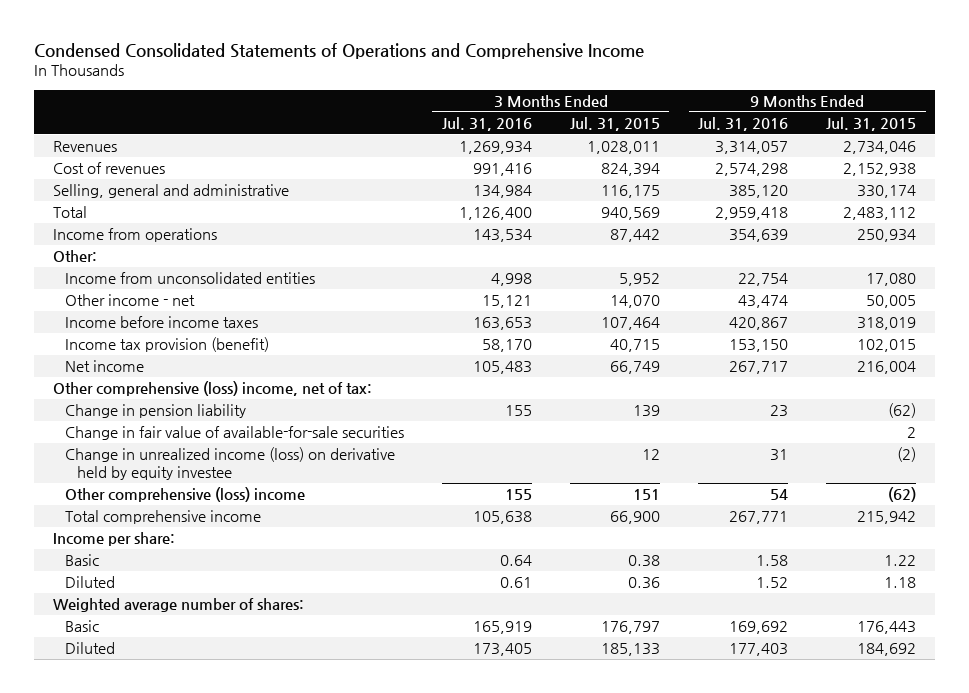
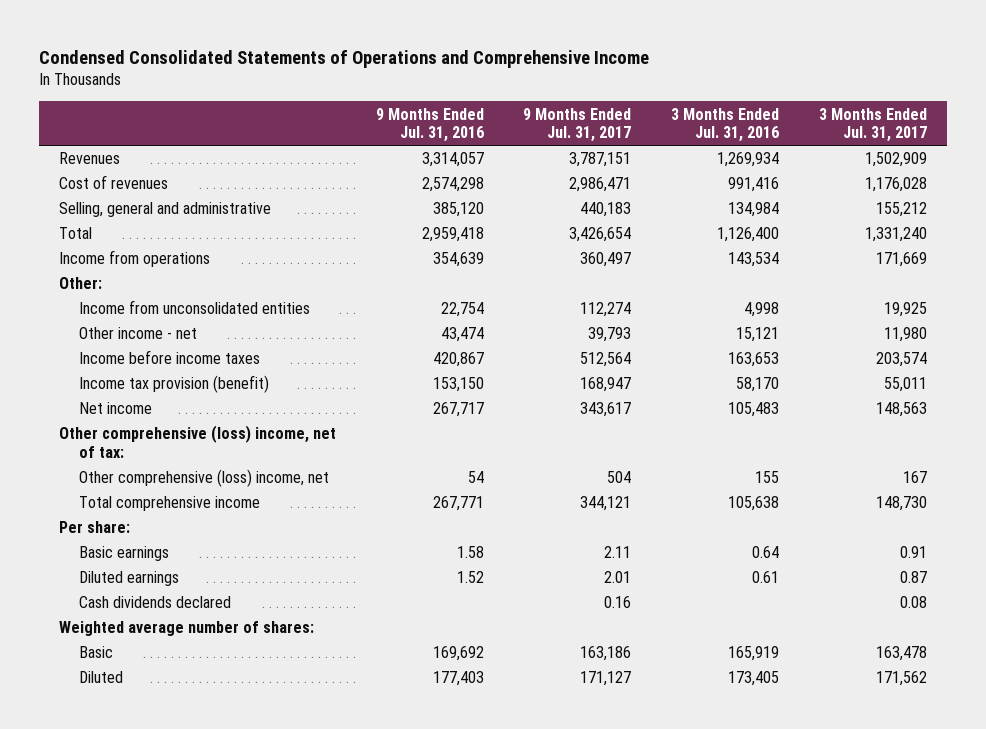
- | 3 Months Ended Jul. 31, 2016 | 3 Months Ended Jul. 31, 2015 | 9 Months Ended Jul. 31, 2016 | 9 Months Ended Jul. 31, 2015
+ | 9 Months Ended Jul. 31, 2016 | 9 Months Ended Jul. 31, 2017 | 3 Months Ended Jul. 31, 2016 | 3 Months Ended Jul. 31, 2017
- Change in pension liability | 155 | 139 | 23 | (62)
- Change in fair value of available-for-sale securities | | | | 2
- Change in unrealized income (loss) on derivative held by equity investee | | 12 | 31 | (2)
- Other comprehensive (loss) income | 155 | 151 | 54 | (62)
+ Other comprehensive (loss) income, net | 54 | 504 | 155 | 167
- Income per share:
- Basic | 0.64 | 0.38 | 1.58 | 1.22
- Diluted | 0.61 | 0.36 | 1.52 | 1.18
+ Per share:
+ Basic earnings | 1.58 | 2.11 | 0.64 | 0.91
+ Diluted earnings | 1.52 | 2.01 | 0.61 | 0.87
+ Cash dividends declared | | 0.16 | | 0.08

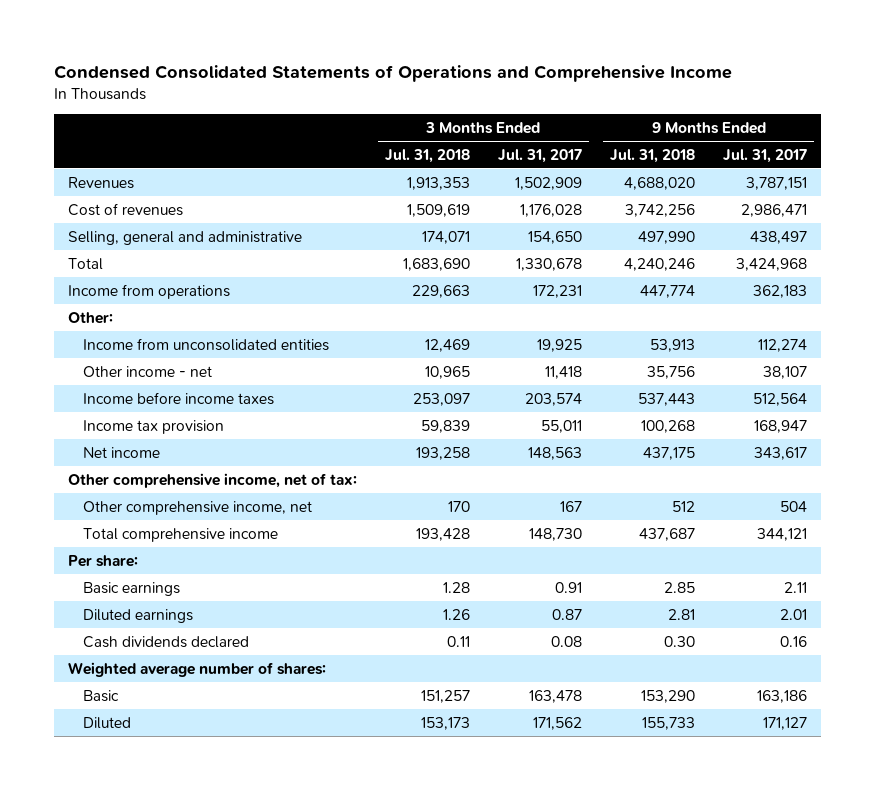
- | 9 Months Ended Jul. 31, 2016 | 9 Months Ended Jul. 31, 2017 | 3 Months Ended Jul. 31, 2016 | 3 Months Ended Jul. 31, 2017
+ | 3 Months Ended Jul. 31, 2018 | 3 Months Ended Jul. 31, 2017 | 9 Months Ended Jul. 31, 2018 | 9 Months Ended Jul. 31, 2017
- Selling, general and administrative | 385,120 | 440,183 | 134,984 | 155,212
- Total | 2,959,418 | 3,426,654 | 1,126,400 | 1,331,240
- Income from operations | 354,639 | 360,497 | 143,534 | 171,669
+ Selling, general and administrative | 174,071 | 154,650 | 497,990 | 438,497
+ Total | 1,683,690 | 1,330,678 | 4,240,246 | 3,424,968
+ Income from operations | 229,663 | 172,231 | 447,774 | 362,183
- Other income - net | 43,474 | 39,793 | 15,121 | 11,980
+ Other income - net | 10,965 | 11,418 | 35,756 | 38,107
- Income tax provision (benefit) | 153,150 | 168,947 | 58,170 | 55,011
+ Income tax provision | 59,839 | 55,011 | 100,268 | 168,947
- Other comprehensive (loss) income, net of tax:
- Other comprehensive (loss) income, net | 54 | 504 | 155 | 167
+ Other comprehensive income, net of tax:
+ Other comprehensive income, net | 170 | 167 | 512 | 504

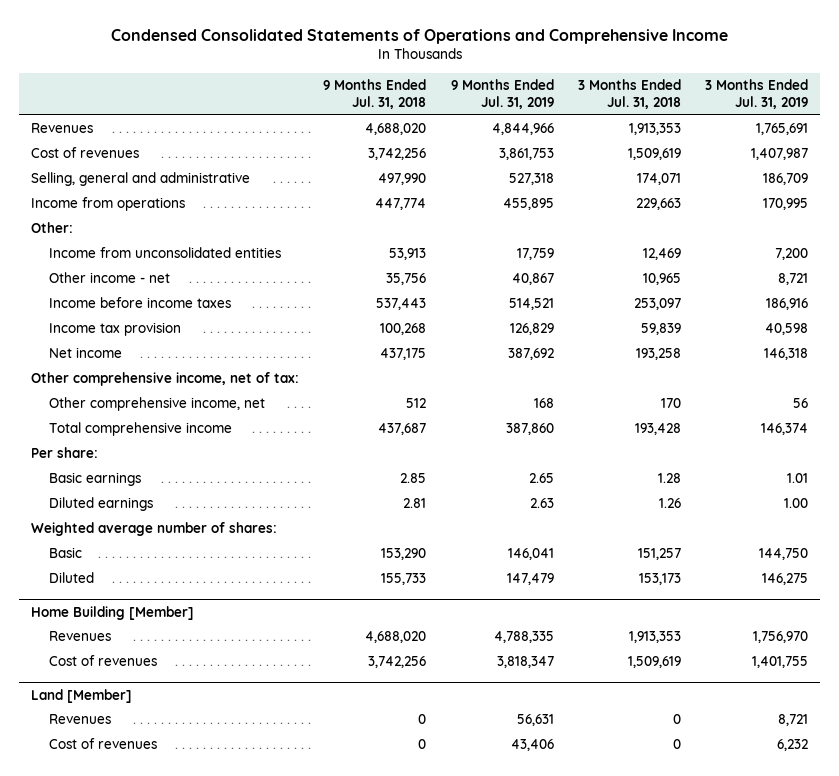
- | 3 Months Ended Jul. 31, 2018 | 3 Months Ended Jul. 31, 2017 | 9 Months Ended Jul. 31, 2018 | 9 Months Ended Jul. 31, 2017
+ | 9 Months Ended Jul. 31, 2018 | 9 Months Ended Jul. 31, 2019 | 3 Months Ended Jul. 31, 2018 | 3 Months Ended Jul. 31, 2019
- Total | 1,683,690 | 1,330,678 | 4,240,246 | 3,424,968
- Cash dividends declared | 0.11 | 0.08 | 0.30 | 0.16
+ Home Building [Member]
+ Revenues | 4,688,020 | 4,788,335 | 1,913,353 | 1,756,970
+ Cost of revenues | 3,742,256 | 3,818,347 | 1,509,619 | 1,401,755
+ Land [Member]
+ Revenues | 0 | 56,631 | 0 | 8,721
+ Cost of revenues | 0 | 43,406 | 0 | 6,232

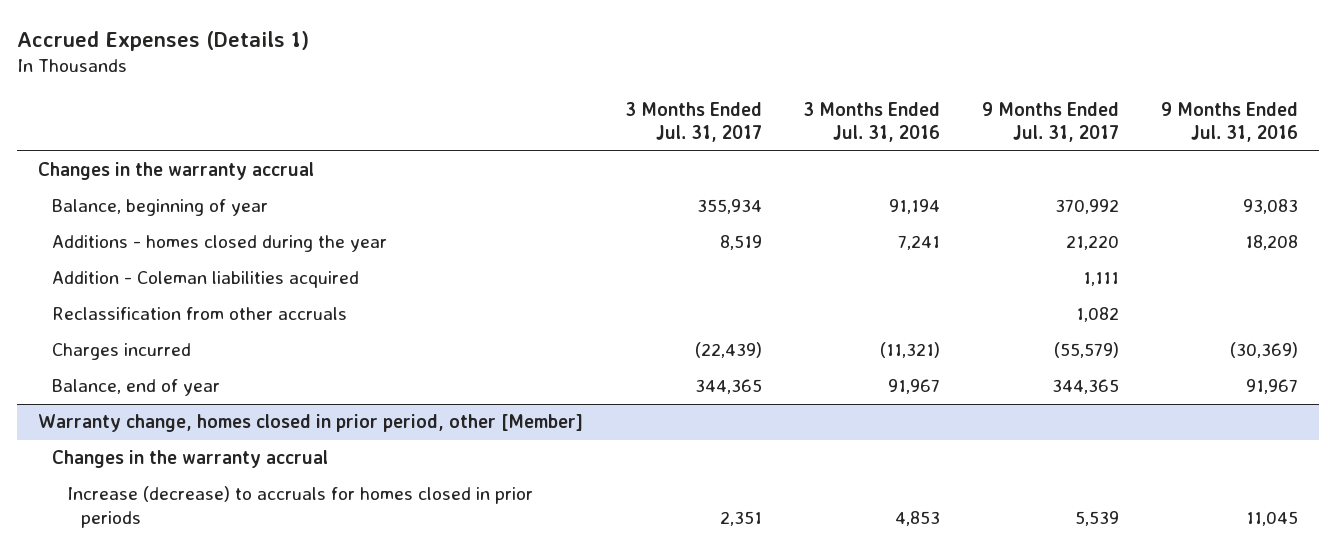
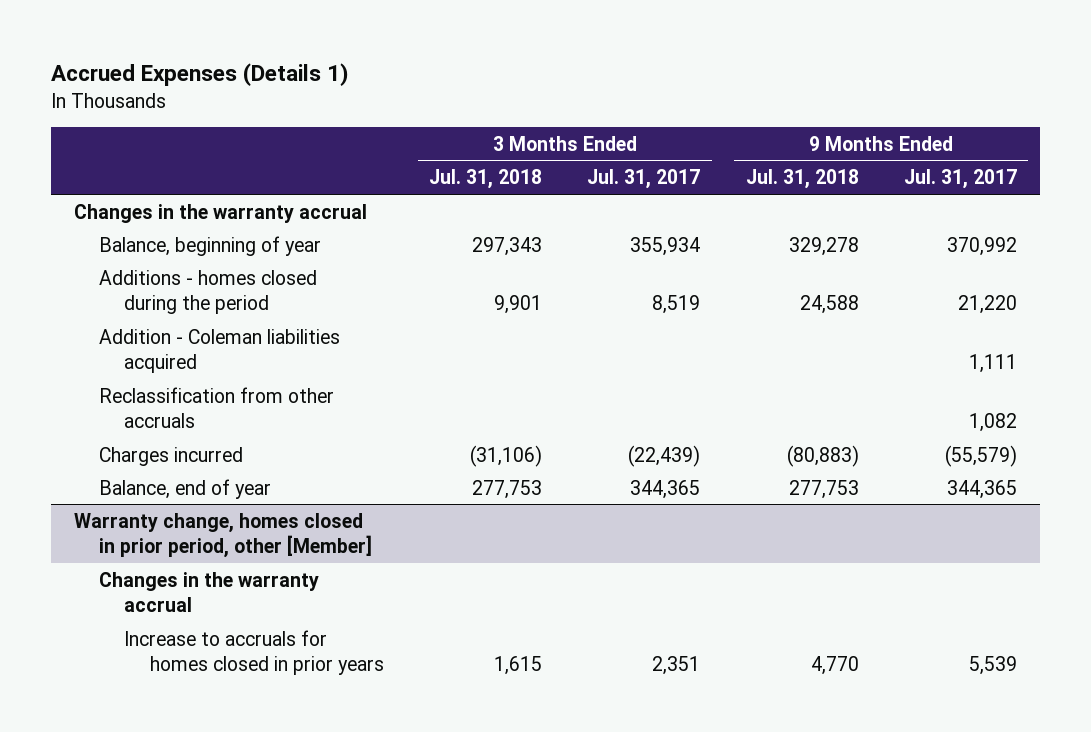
- | 3 Months Ended Jul. 31, 2017 | 3 Months Ended Jul. 31, 2016 | 9 Months Ended Jul. 31, 2017 | 9 Months Ended Jul. 31, 2016
+ | 3 Months Ended Jul. 31, 2018 | 3 Months Ended Jul. 31, 2017 | 9 Months Ended Jul. 31, 2018 | 9 Months Ended Jul. 31, 2017
- Additions - homes closed during the year | 8,519 | 7,241 | 21,220 | 18,208
+ Additions - homes closed during the period | 9,901 | 8,519 | 24,588 | 21,220
@ Warranty change, homes closed in prior period, other [Member]
- Increase (decrease) to accruals for homes closed in prior periods | 2,351 | 4,853 | 5,539 | 11,045
+ Increase to accruals for homes closed in prior years | 1,615 | 2,351 | 4,770 | 5,539

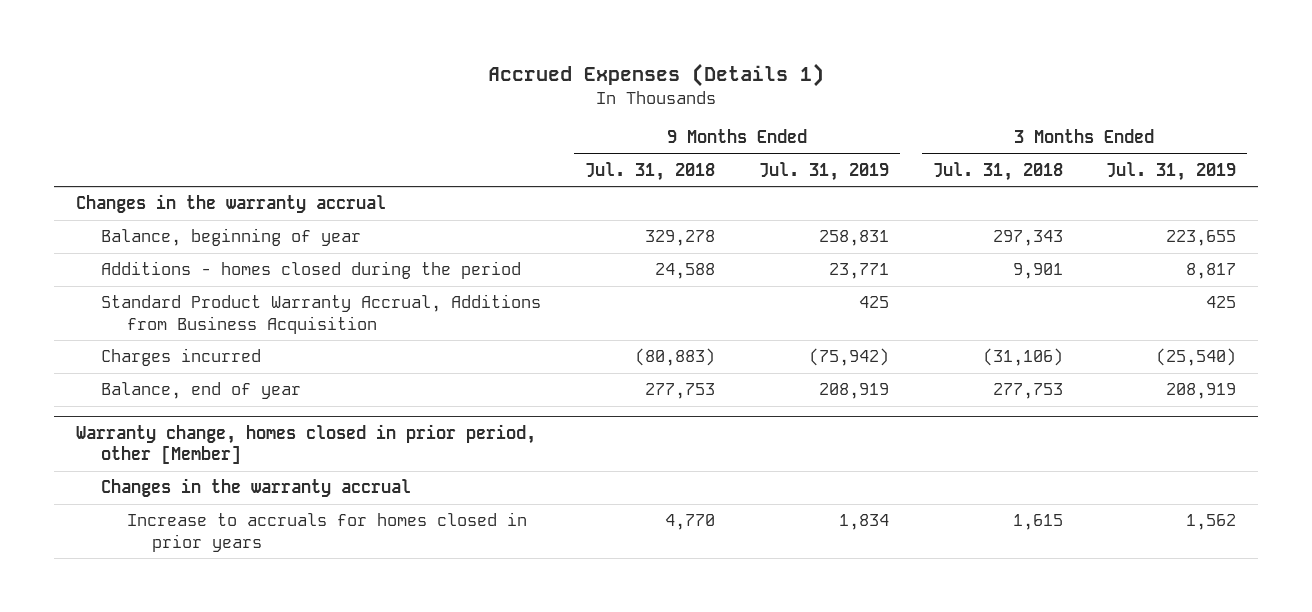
- | 3 Months Ended Jul. 31, 2018 | 3 Months Ended Jul. 31, 2017 | 9 Months Ended Jul. 31, 2018 | 9 Months Ended Jul. 31, 2017
+ | 9 Months Ended Jul. 31, 2018 | 9 Months Ended Jul. 31, 2019 | 3 Months Ended Jul. 31, 2018 | 3 Months Ended Jul. 31, 2019
- Addition - Coleman liabilities acquired | | | | 1,111
- Reclassification from other accruals | | | | 1,082
+ Standard Product Warranty Accrual, Additions from Business Acquisition | | 425 | | 425

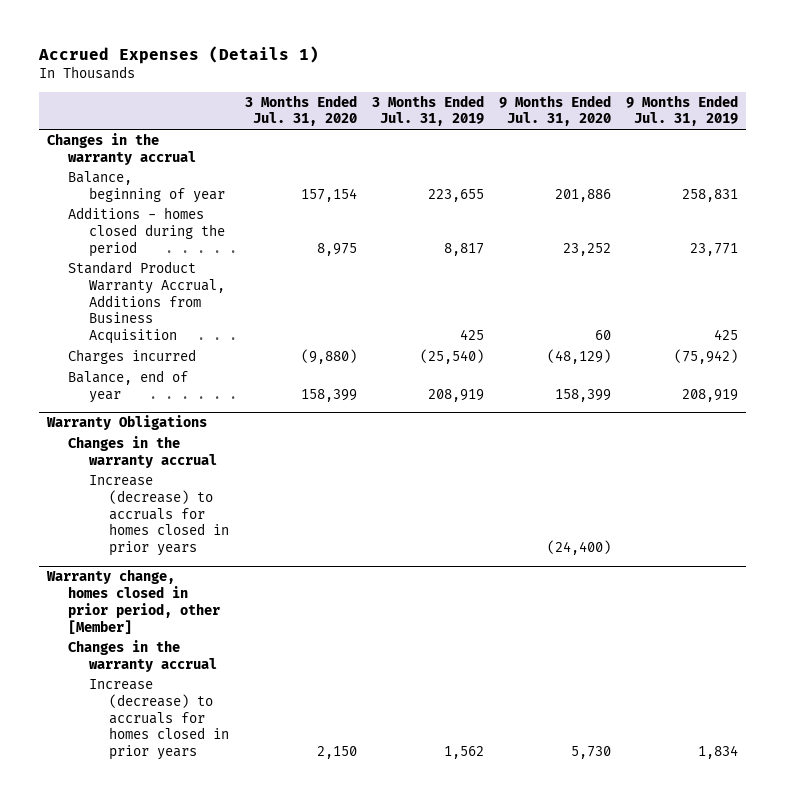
- | 9 Months Ended Jul. 31, 2018 | 9 Months Ended Jul. 31, 2019 | 3 Months Ended Jul. 31, 2018 | 3 Months Ended Jul. 31, 2019
+ | 3 Months Ended Jul. 31, 2020 | 3 Months Ended Jul. 31, 2019 | 9 Months Ended Jul. 31, 2020 | 9 Months Ended Jul. 31, 2019
+ Warranty Obligations
+ Changes in the warranty accrual
+ Increase (decrease) to accruals for homes closed in prior years | | | (24,400) |
@ Warranty change, homes closed in prior period, other [Member]
- Increase to accruals for homes closed in prior years | 4,770 | 1,834 | 1,615 | 1,562
+ Increase (decrease) to accruals for homes closed in prior years | 2,150 | 1,562 | 5,730 | 1,834

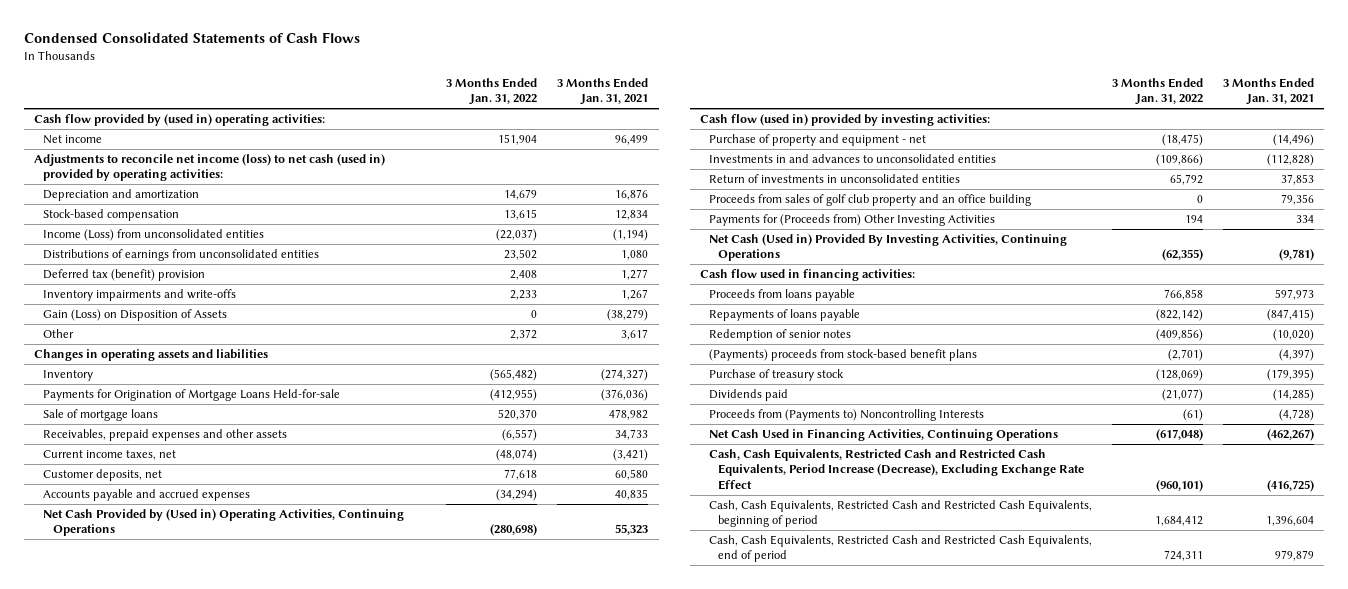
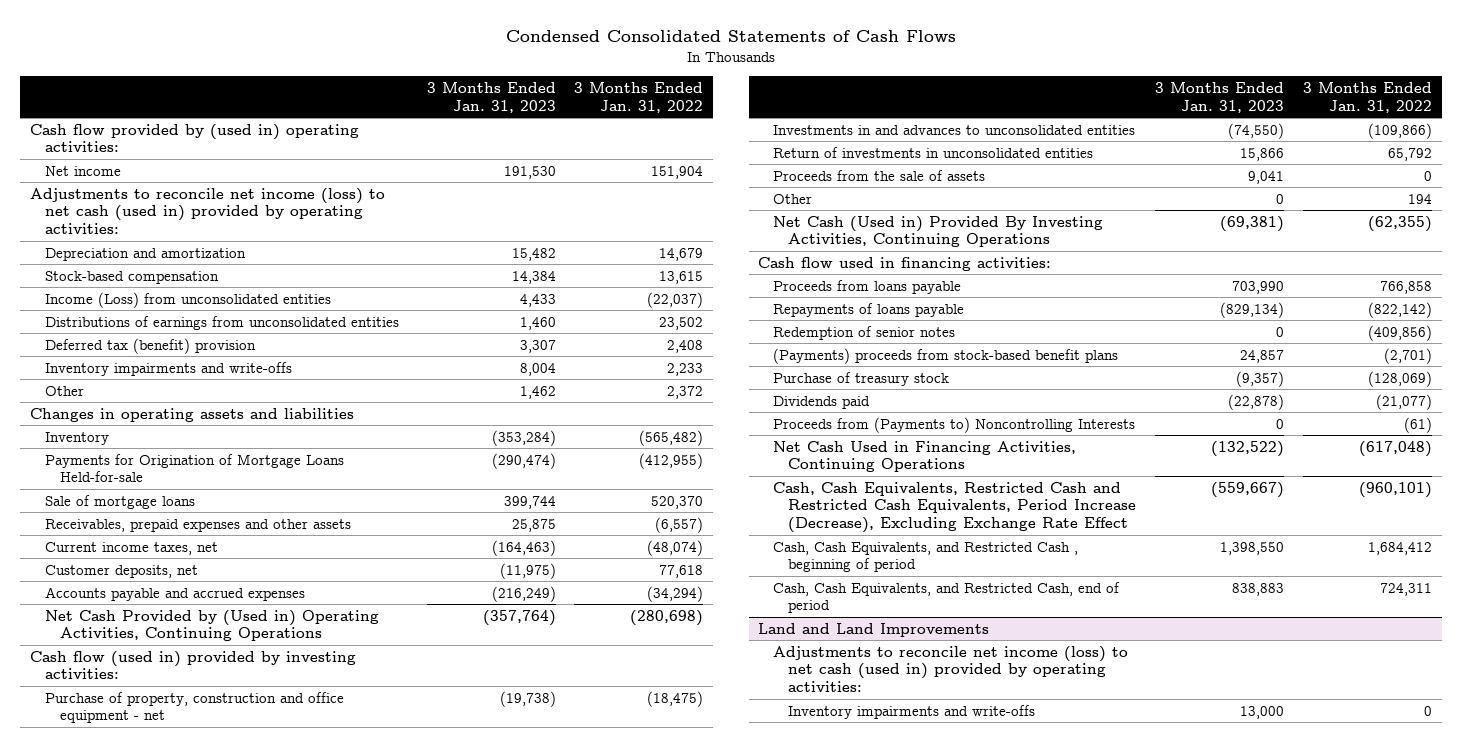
- | 3 Months Ended Jan. 31, 2022 | 3 Months Ended Jan. 31, 2021
+ | 3 Months Ended Jan. 31, 2023 | 3 Months Ended Jan. 31, 2022
- Gain (Loss) on Disposition of Assets | 0 | (38,279)
- Purchase of property and equipment - net | (18,475) | (14,496)
+ Purchase of property, construction and office equipment - net | (19,738) | (18,475)
- Proceeds from sales of golf club property and an office building | 0 | 79,356
- Payments for (Proceeds from) Other Investing Activities | 194 | 334
+ Proceeds from the sale of assets | 9,041 | 0
+ Other | 0 | 194
- Cash, Cash Equivalents, Restricted Cash and Restricted Cash Equivalents, beginning of period | 1,684,412 | 1,396,604
- Cash, Cash Equivalents, Restricted Cash and Restricted Cash Equivalents, end of period | 724,311 | 979,879
+ Cash, Cash Equivalents, and Restricted Cash , beginning of period | 1,398,550 | 1,684,412
+ Cash, Cash Equivalents, and Restricted Cash, end of period | 838,883 | 724,311
+ Land and Land Improvements
+ Adjustments to reconcile net income (loss) to net cash (used in) provided by operating activities:
+ Inventory impairments and write-offs | 13,000 | 0

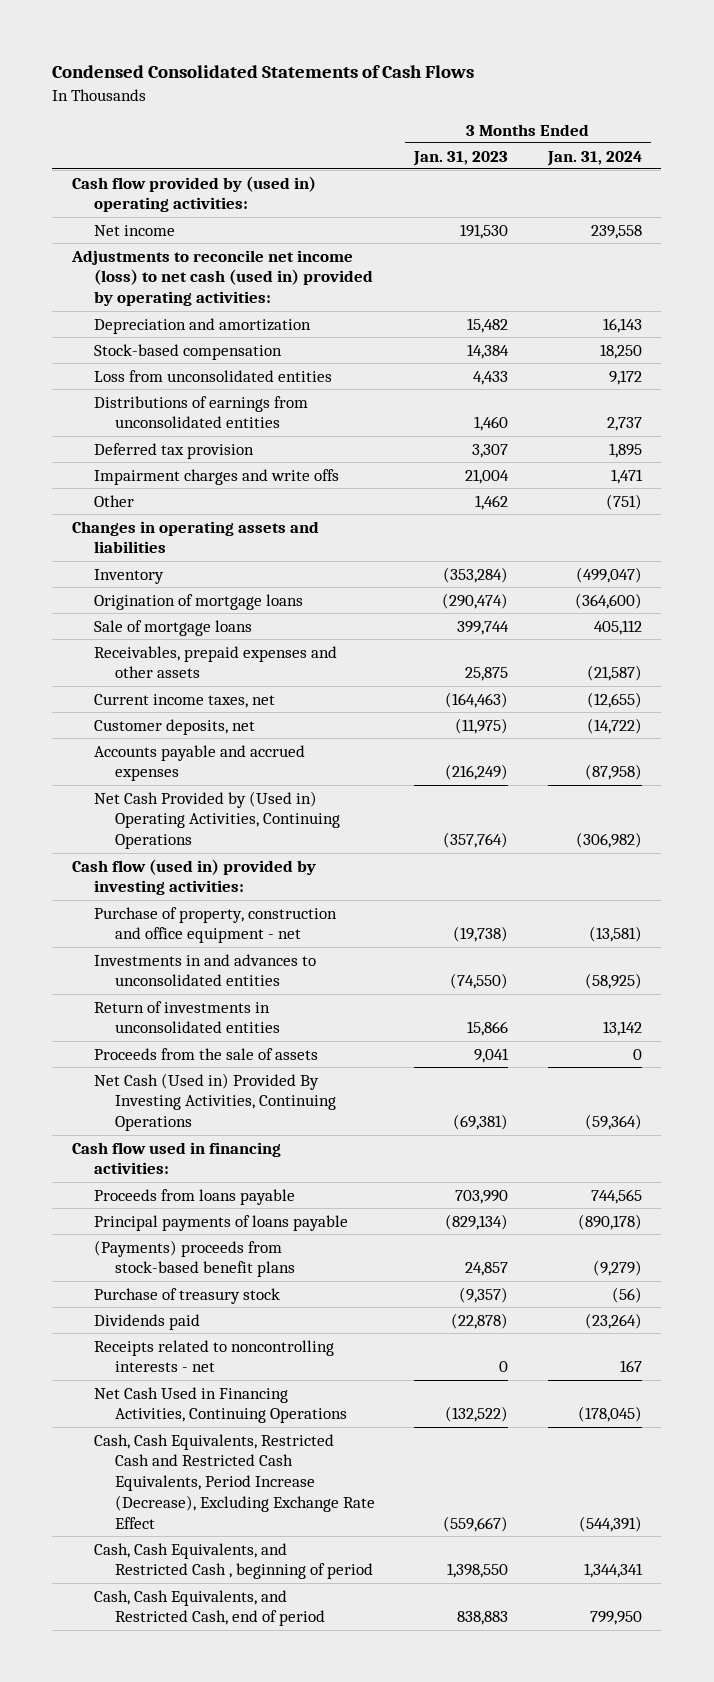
- | 3 Months Ended Jan. 31, 2023 | 3 Months Ended Jan. 31, 2022
+ | 3 Months Ended Jan. 31, 2023 | 3 Months Ended Jan. 31, 2024
- Income (Loss) from unconsolidated entities | 4,433 | (22,037)
+ Loss from unconsolidated entities | 4,433 | 9,172
- Deferred tax (benefit) provision | 3,307 | 2,408
- Inventory impairments and write-offs | 8,004 | 2,233
+ Deferred tax provision | 3,307 | 1,895
+ Impairment charges and write offs | 21,004 | 1,471
- Payments for Origination of Mortgage Loans Held-for-sale | (290,474) | (412,955)
+ Origination of mortgage loans | (290,474) | (364,600)
- Other | 0 | 194
- Repayments of loans payable | (829,134) | (822,142)
- Redemption of senior notes | 0 | (409,856)
+ Principal payments of loans payable | (829,134) | (890,178)
- Proceeds from (Payments to) Noncontrolling Interests | 0 | (61)
+ Receipts related to noncontrolling interests - net | 0 | 167
- Land and Land Improvements
- Adjustments to reconcile net income (loss) to net cash (used in) provided by operating activities:
- Inventory impairments and write-offs | 13,000 | 0

